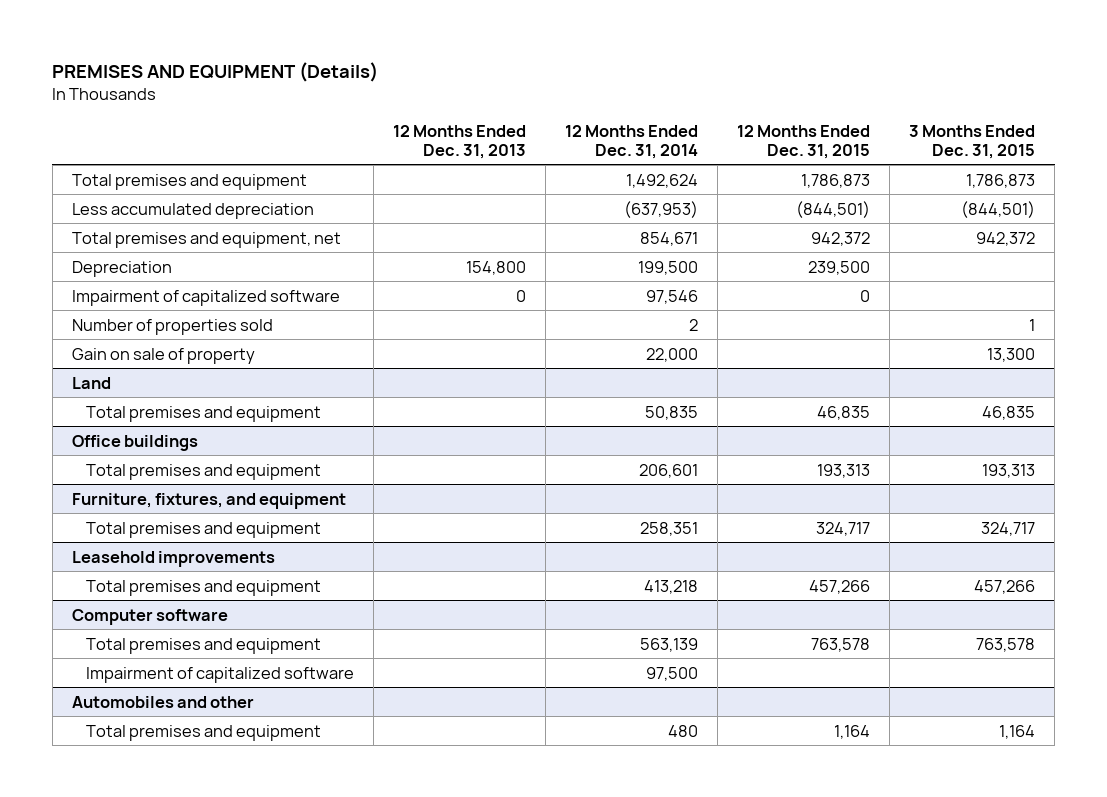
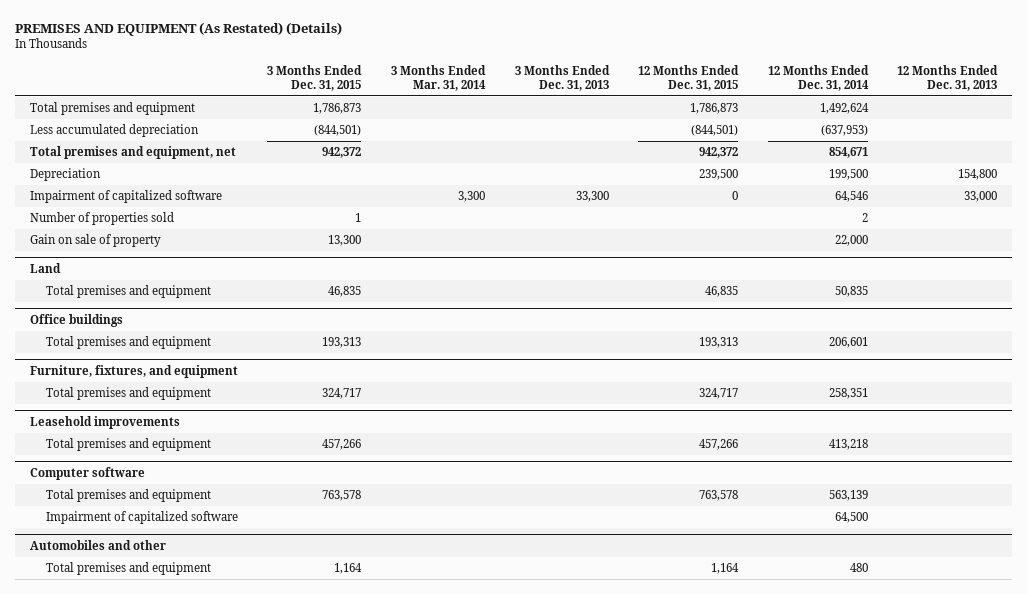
- PREMISES AND EQUIPMENT (Details)
+ PREMISES AND EQUIPMENT (As Restated) (Details)
- | 12 Months Ended Dec. 31, 2013 | 12 Months Ended Dec. 31, 2014 | 12 Months Ended Dec. 31, 2015 | 3 Months Ended Dec. 31, 2015
+ | 3 Months Ended Dec. 31, 2015 | 3 Months Ended Mar. 31, 2014 | 3 Months Ended Dec. 31, 2013 | 12 Months Ended Dec. 31, 2015 | 12 Months Ended Dec. 31, 2014 | 12 Months Ended Dec. 31, 2013
- Impairment of capitalized software | 0 | 97,546 | 0 |
+ Impairment of capitalized software | | 3,300 | 33,300 | 0 | 64,546 | 33,000
@ Computer software
- Impairment of capitalized software | | 97,500 | |
+ Impairment of capitalized software | | | | | 64,500 |

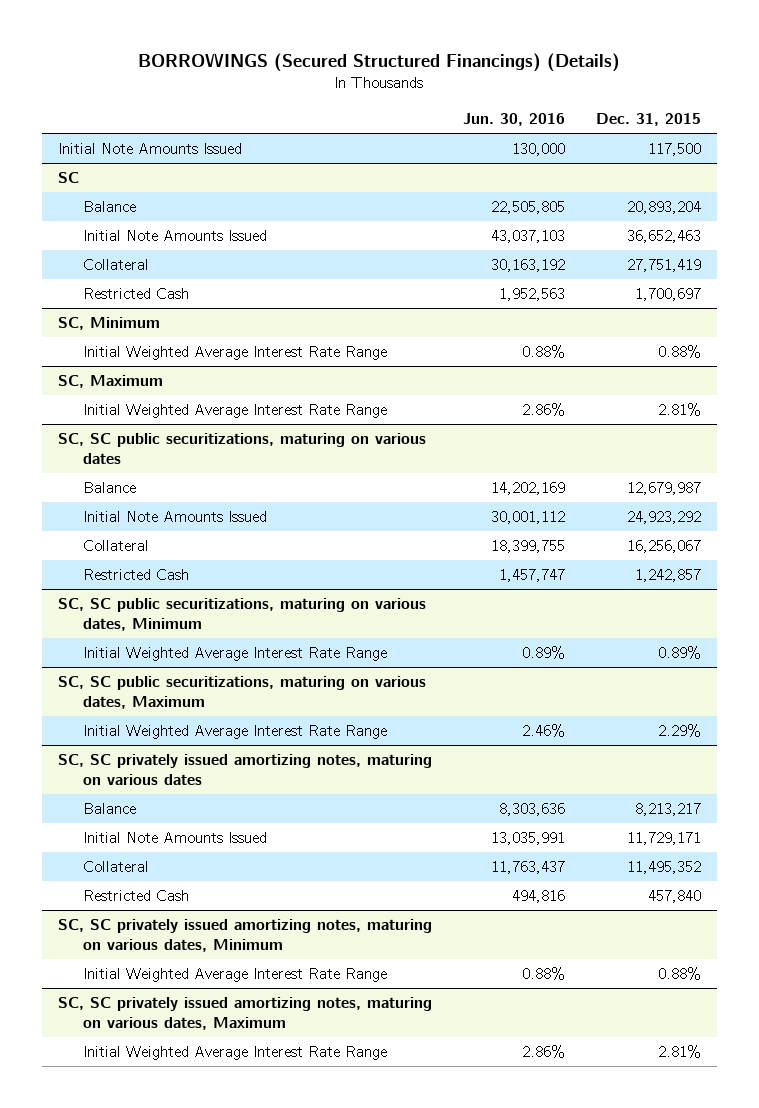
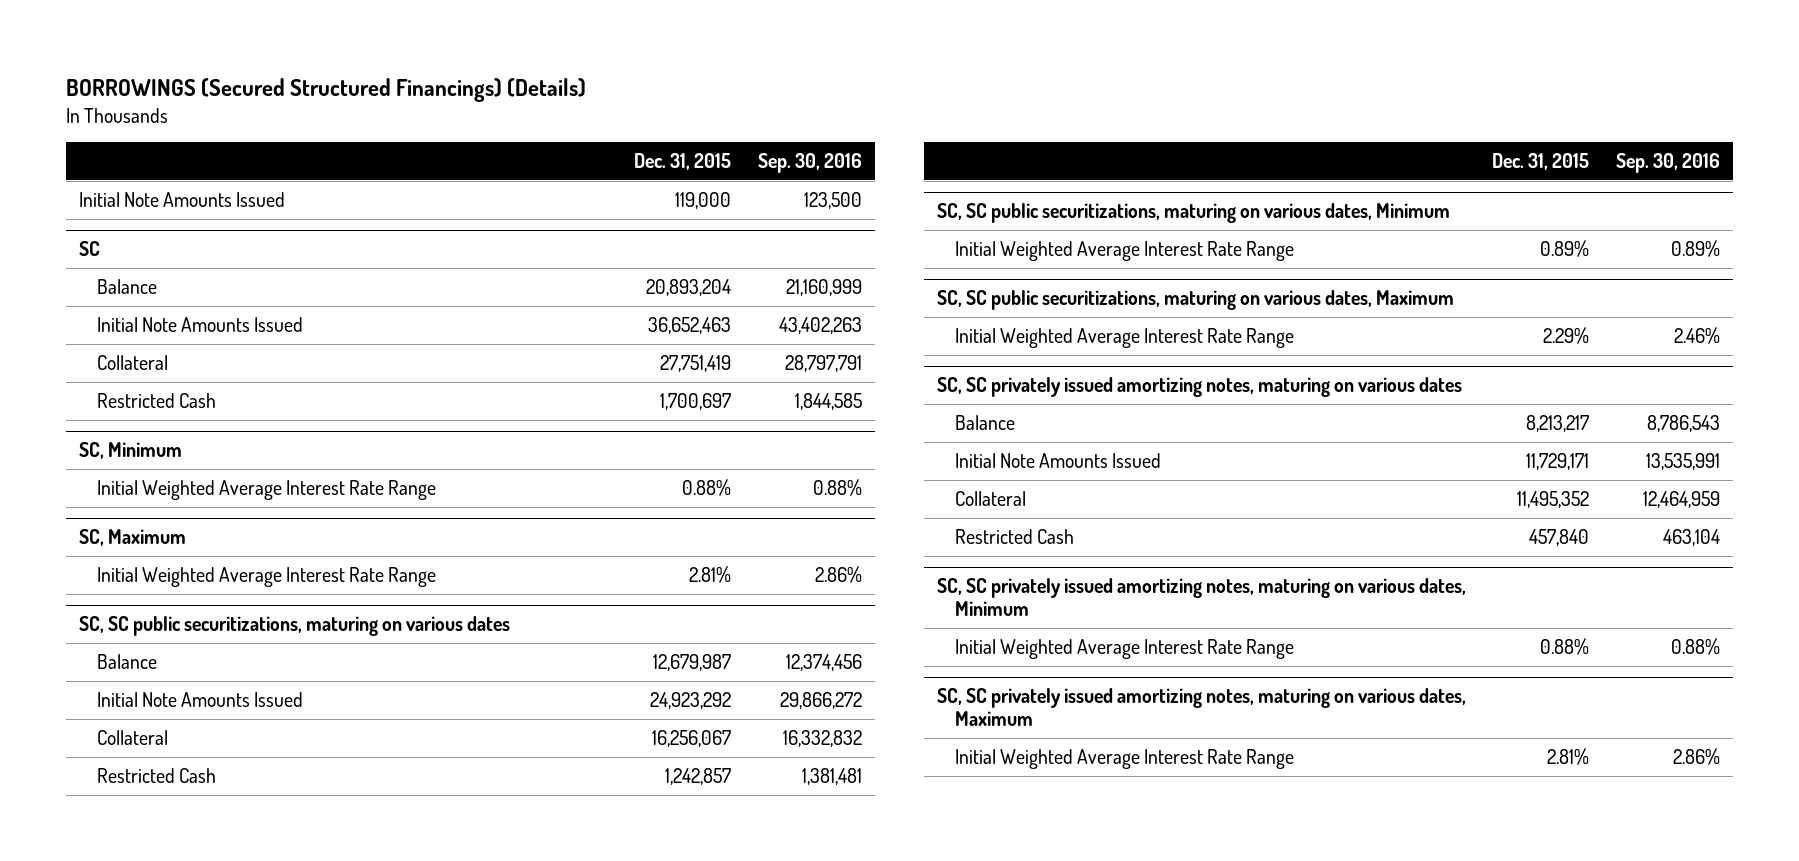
- | Jun. 30, 2016 | Dec. 31, 2015
+ | Dec. 31, 2015 | Sep. 30, 2016
- Initial Note Amounts Issued | 130,000 | 117,500
+ Initial Note Amounts Issued | 119,000 | 123,500

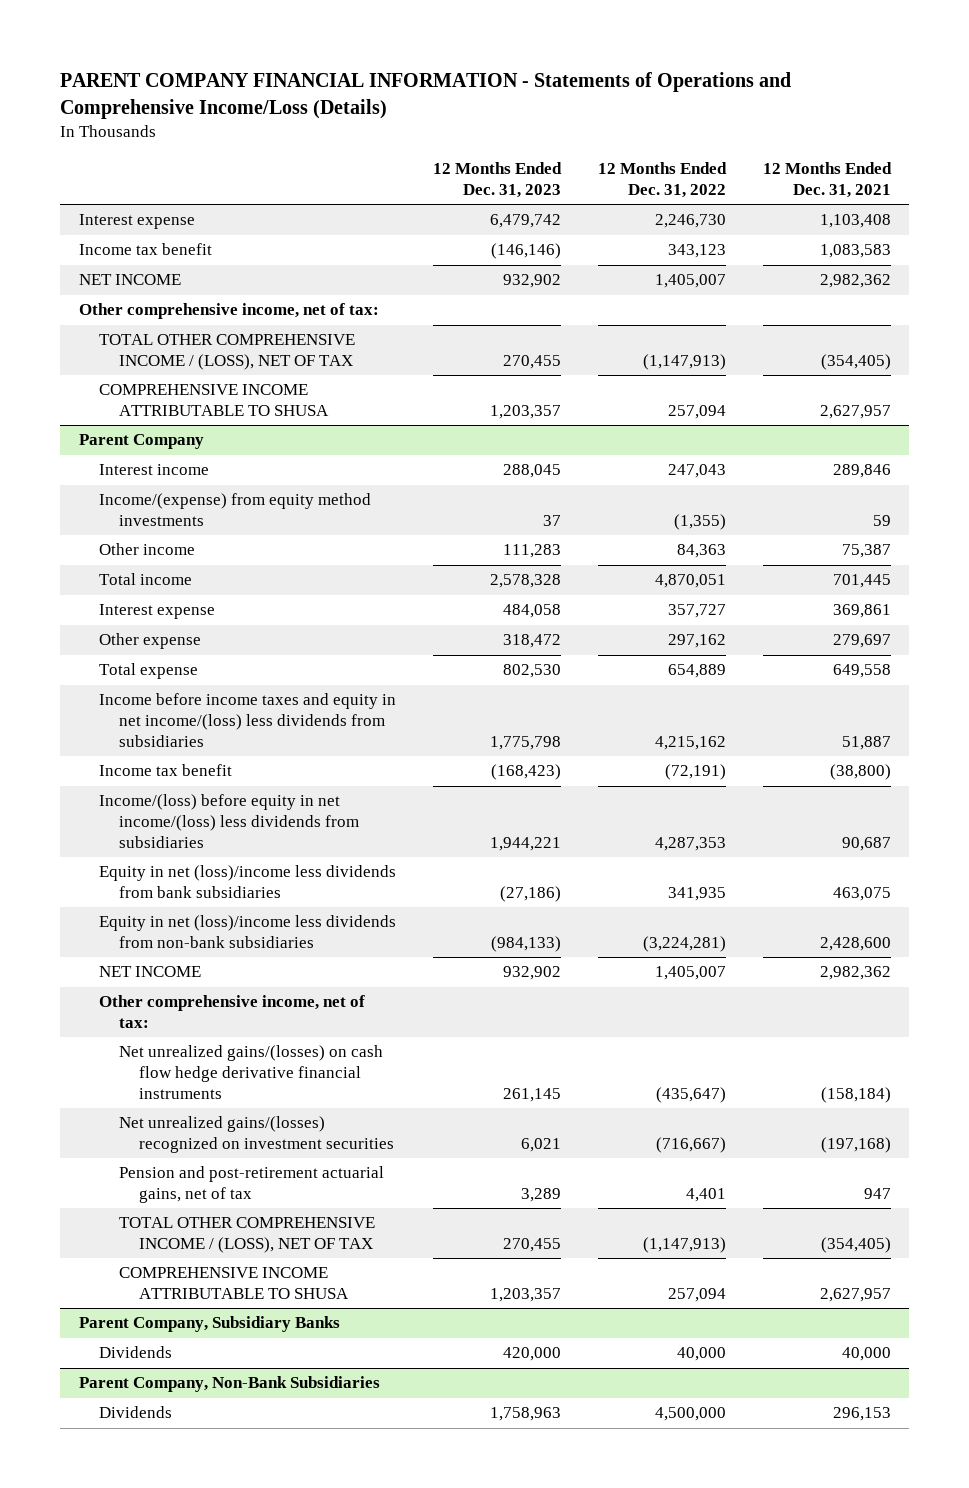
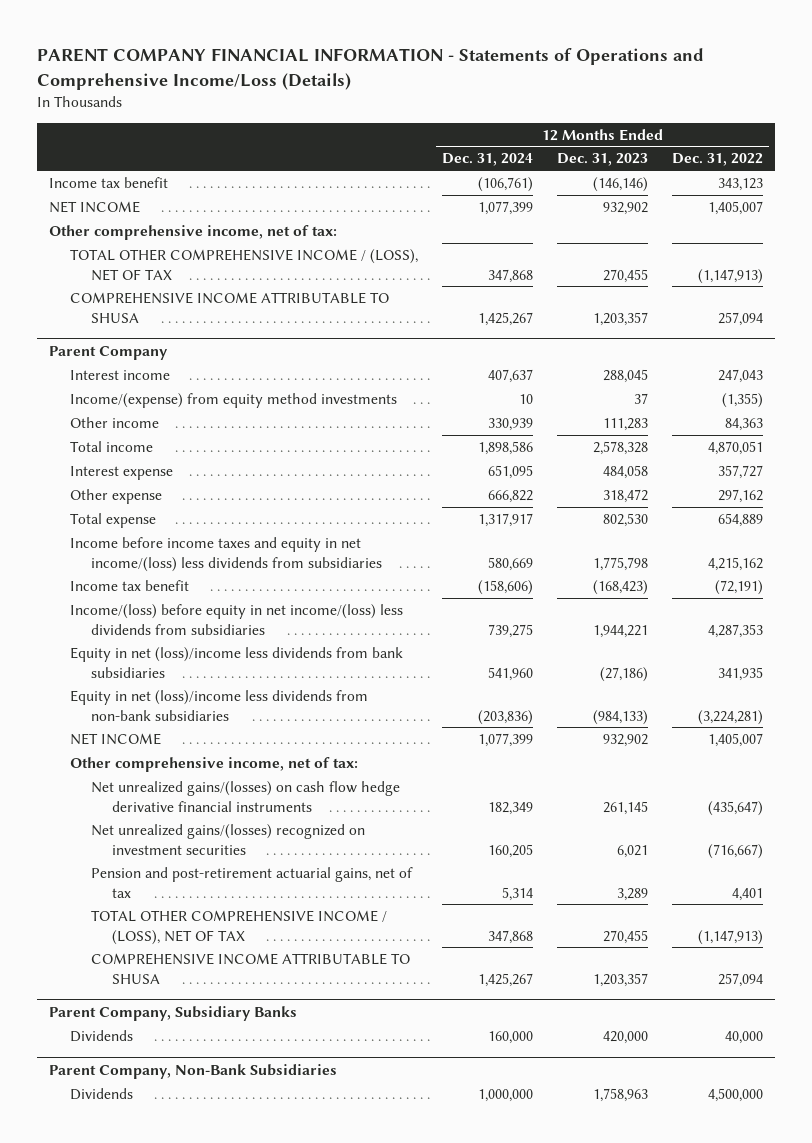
- | 12 Months Ended Dec. 31, 2023 | 12 Months Ended Dec. 31, 2022 | 12 Months Ended Dec. 31, 2021
+ | 12 Months Ended Dec. 31, 2024 | 12 Months Ended Dec. 31, 2023 | 12 Months Ended Dec. 31, 2022
- Interest expense | 6,479,742 | 2,246,730 | 1,103,408

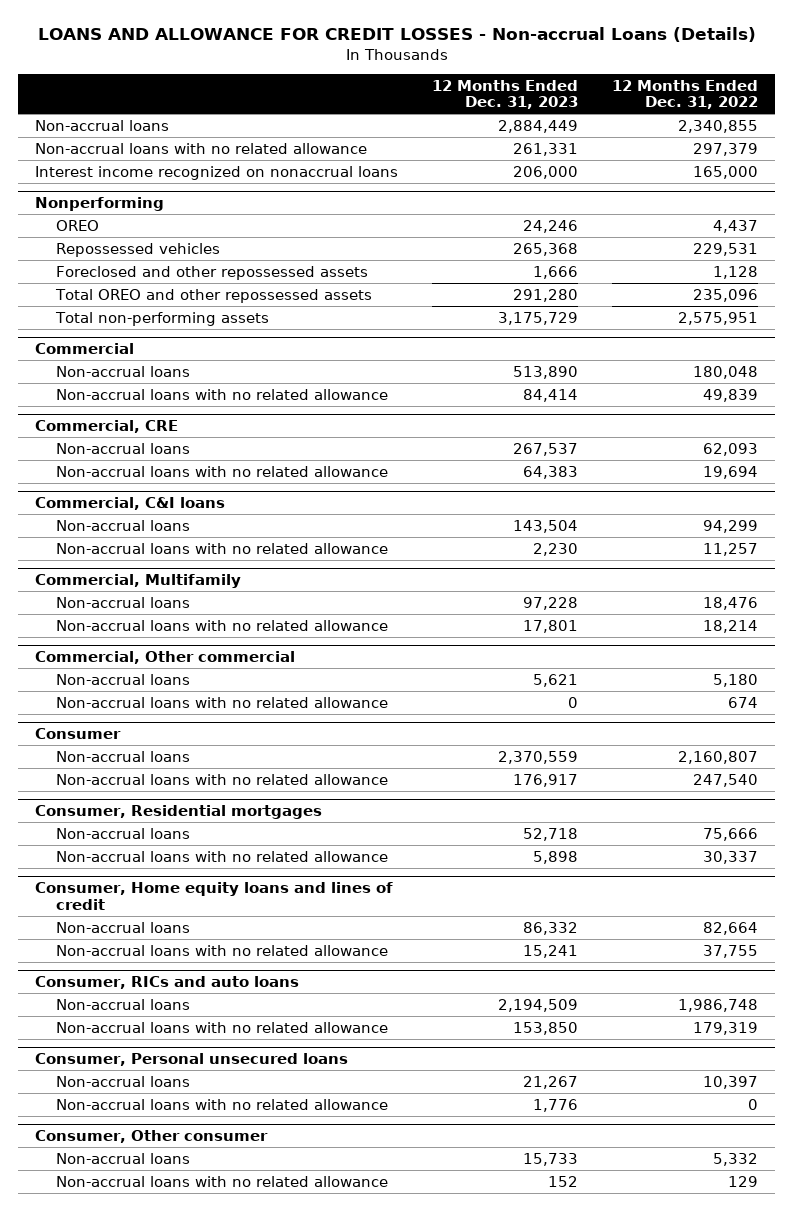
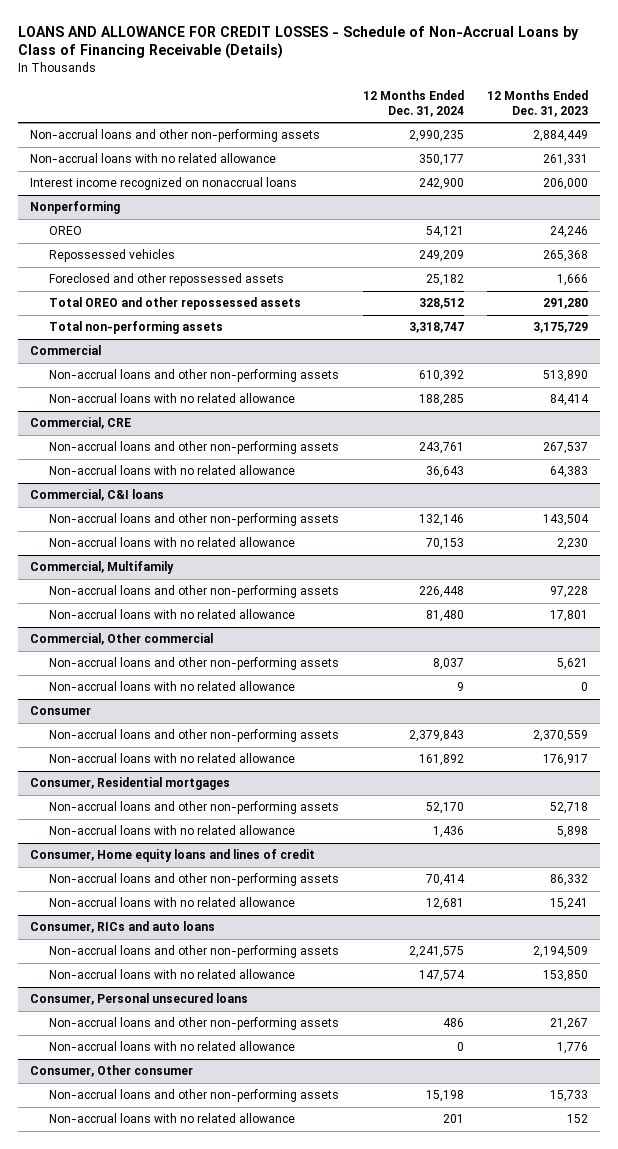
- LOANS AND ALLOWANCE FOR CREDIT LOSSES - Non-accrual Loans (Details)
+ LOANS AND ALLOWANCE FOR CREDIT LOSSES - Schedule of Non-Accrual Loans by Class of Financing Receivable (Details)
- | 12 Months Ended Dec. 31, 2023 | 12 Months Ended Dec. 31, 2022
+ | 12 Months Ended Dec. 31, 2024 | 12 Months Ended Dec. 31, 2023
- Non-accrual loans | 2,884,449 | 2,340,855
+ Non-accrual loans and other non-performing assets | 2,990,235 | 2,884,449
@ Commercial
- Non-accrual loans | 513,890 | 180,048
+ Non-accrual loans and other non-performing assets | 610,392 | 513,890
@ Commercial, CRE
- Non-accrual loans | 267,537 | 62,093
+ Non-accrual loans and other non-performing assets | 243,761 | 267,537
@ Commercial, C&I loans
- Non-accrual loans | 143,504 | 94,299
+ Non-accrual loans and other non-performing assets | 132,146 | 143,504
@ Commercial, Multifamily
- Non-accrual loans | 97,228 | 18,476
+ Non-accrual loans and other non-performing assets | 226,448 | 97,228
@ Commercial, Other commercial
- Non-accrual loans | 5,621 | 5,180
+ Non-accrual loans and other non-performing assets | 8,037 | 5,621
@ Consumer
- Non-accrual loans | 2,370,559 | 2,160,807
+ Non-accrual loans and other non-performing assets | 2,379,843 | 2,370,559
@ Consumer, Residential mortgages
- Non-accrual loans | 52,718 | 75,666
+ Non-accrual loans and other non-performing assets | 52,170 | 52,718
@ Consumer, Home equity loans and lines of credit
- Non-accrual loans | 86,332 | 82,664
+ Non-accrual loans and other non-performing assets | 70,414 | 86,332
@ Consumer, RICs and auto loans
- Non-accrual loans | 2,194,509 | 1,986,748
+ Non-accrual loans and other non-performing assets | 2,241,575 | 2,194,509
@ Consumer, Personal unsecured loans
- Non-accrual loans | 21,267 | 10,397
+ Non-accrual loans and other non-performing assets | 486 | 21,267
@ Consumer, Other consumer
- Non-accrual loans | 15,733 | 5,332
+ Non-accrual loans and other non-performing assets | 15,198 | 15,733

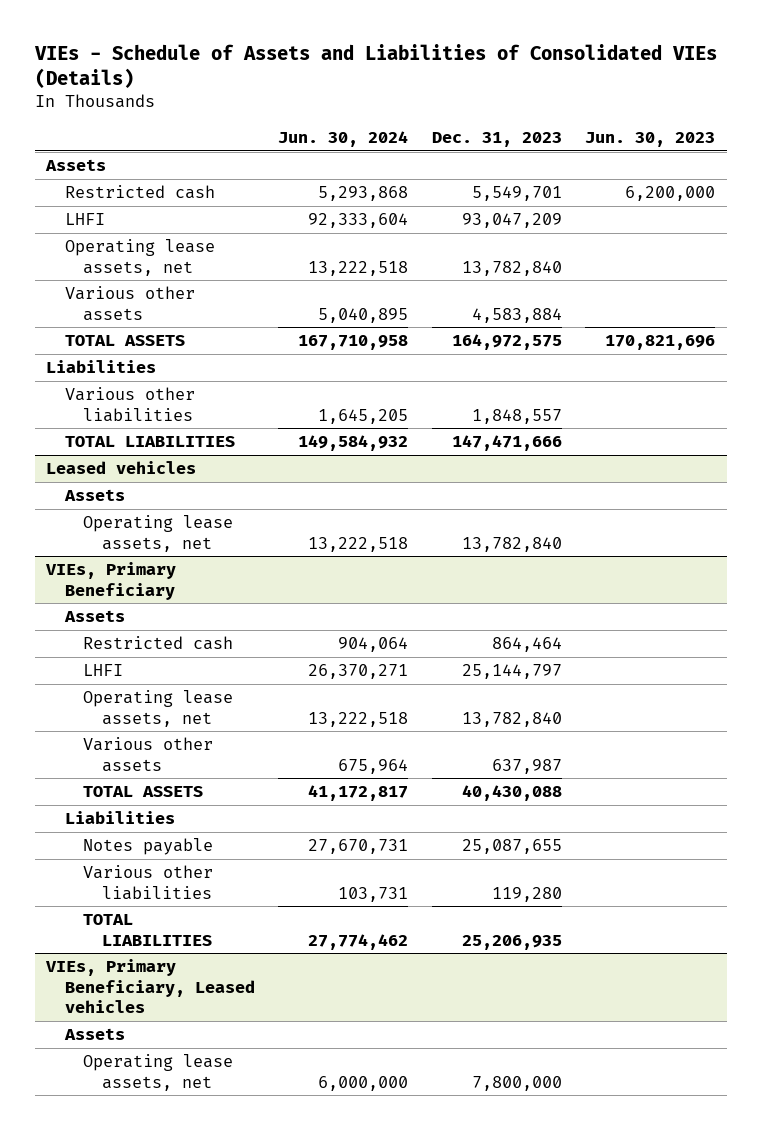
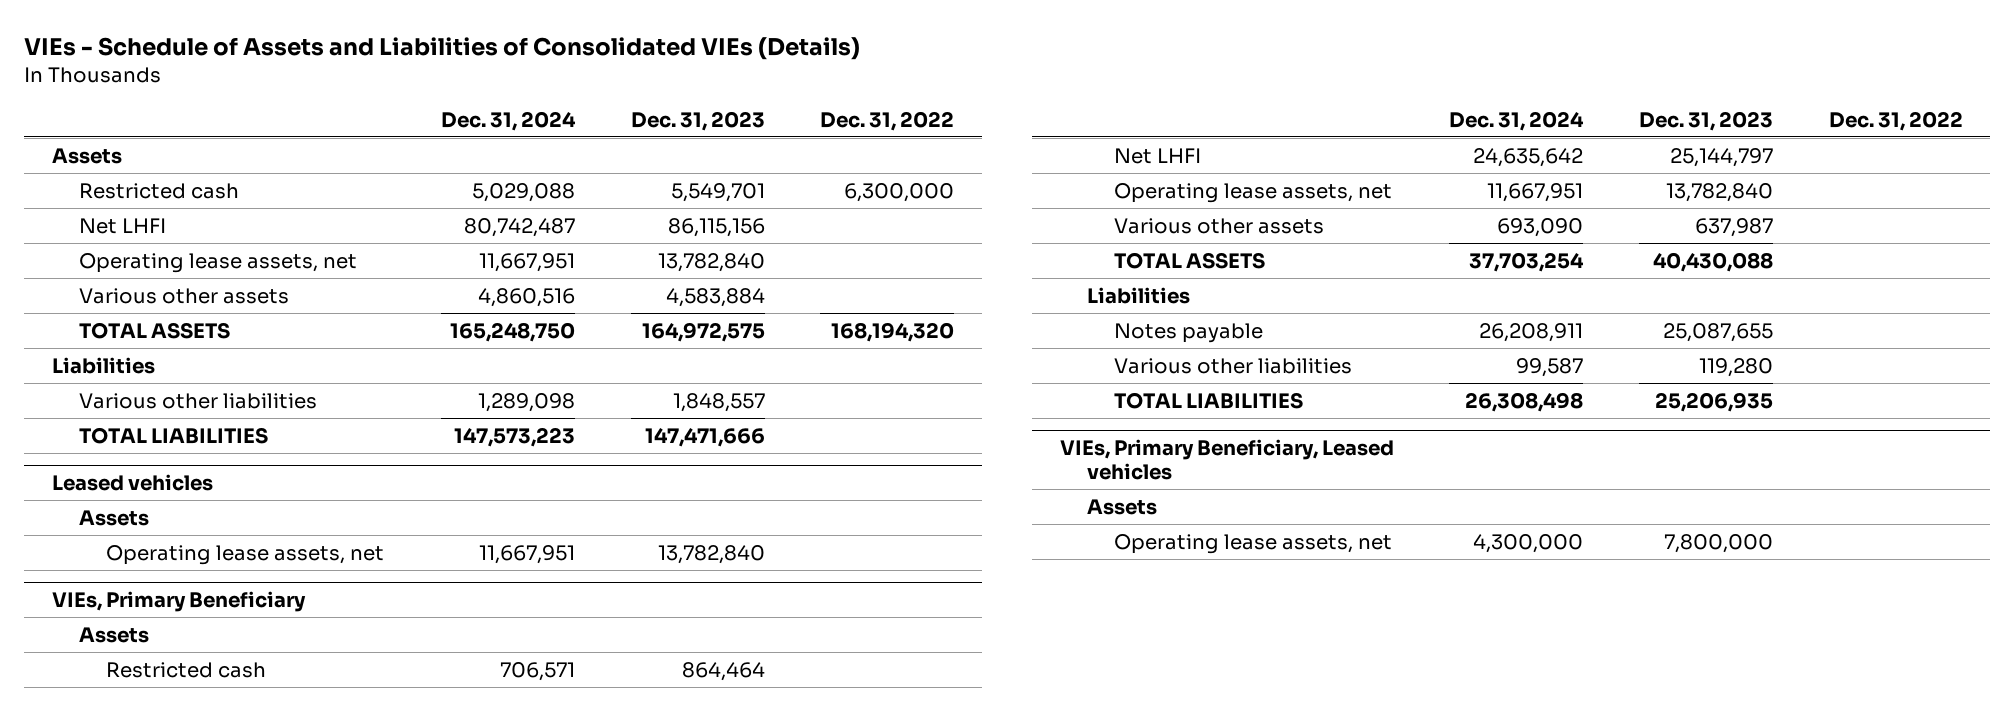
- | Jun. 30, 2024 | Dec. 31, 2023 | Jun. 30, 2023
+ | Dec. 31, 2024 | Dec. 31, 2023 | Dec. 31, 2022
- LHFI | 92,333,604 | 93,047,209 |
+ Net LHFI | 80,742,487 | 86,115,156 |
@ VIEs, Primary Beneficiary
- LHFI | 26,370,271 | 25,144,797 |
+ Net LHFI | 24,635,642 | 25,144,797 |

